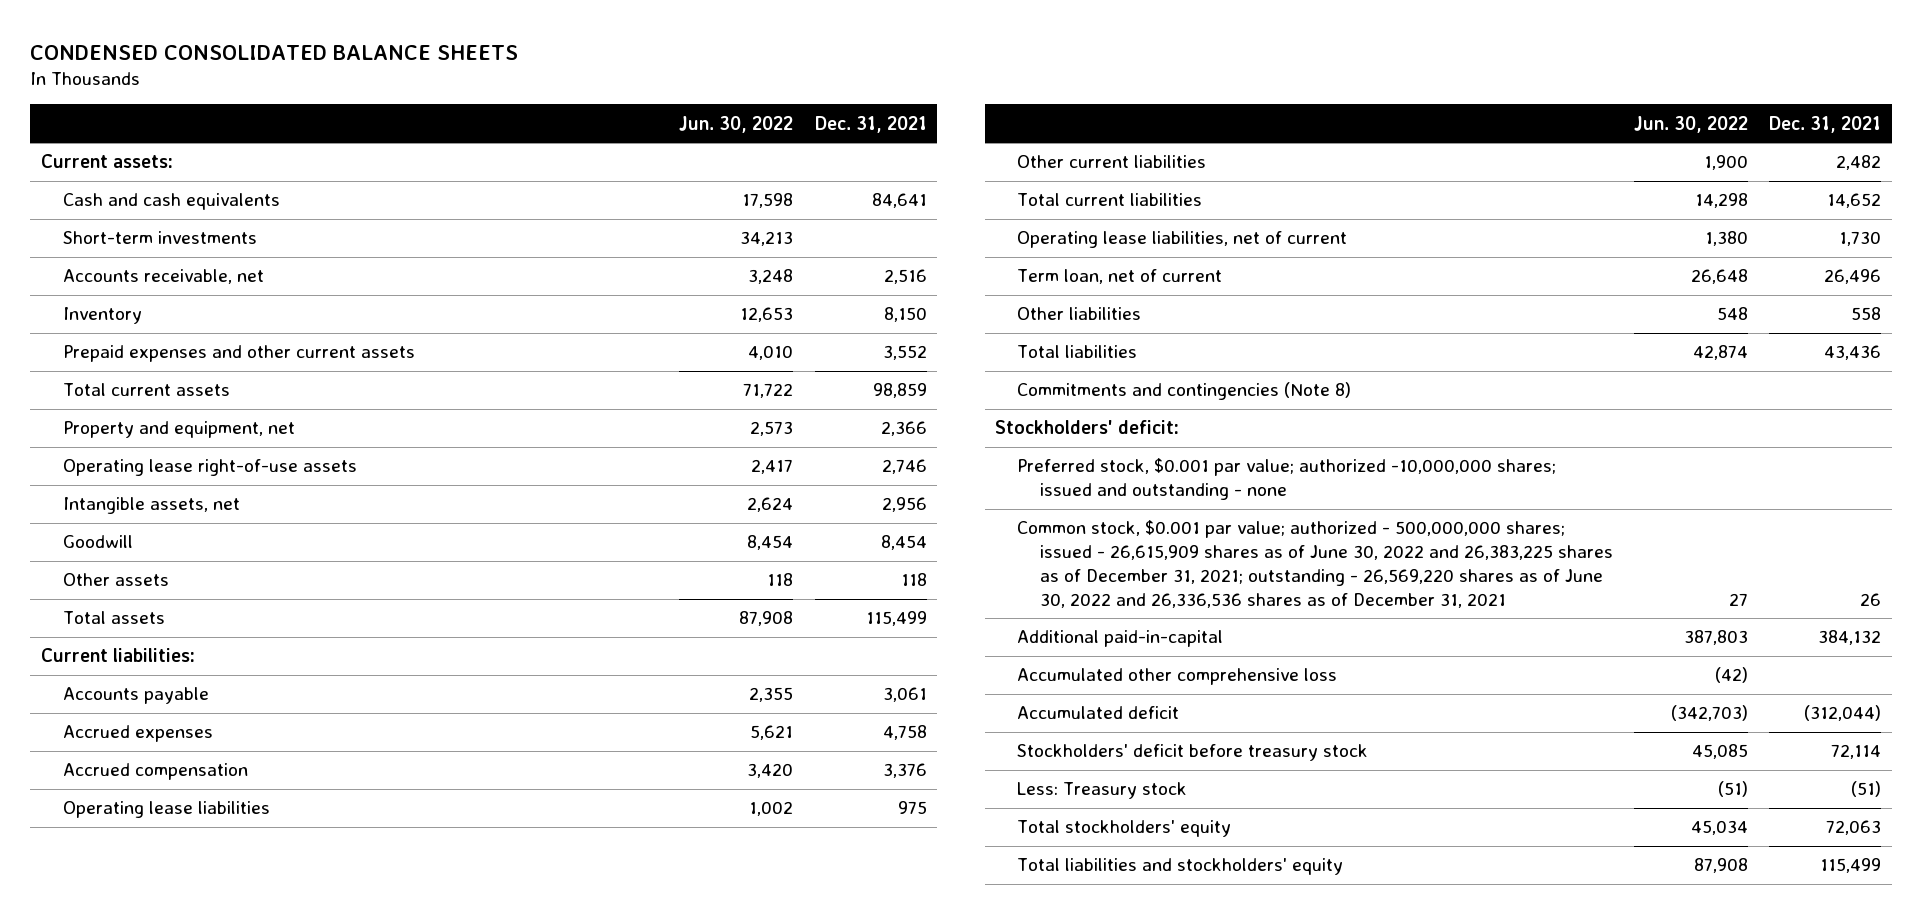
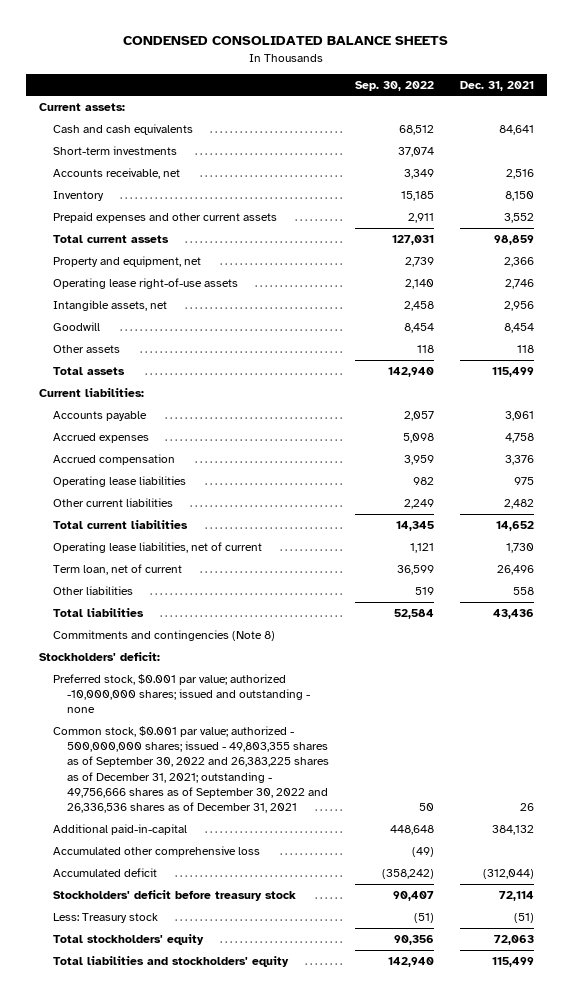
- | Jun. 30, 2022 | Dec. 31, 2021
+ | Sep. 30, 2022 | Dec. 31, 2021
- Common stock, $0.001 par value; authorized - 500,000,000 shares; issued - 26,615,909 shares as of June 30, 2022 and 26,383,225 shares as of December 31, 2021; outstanding - 26,569,220 shares as of June 30, 2022 and 26,336,536 shares as of December 31, 2021 | 27 | 26
+ Common stock, $0.001 par value; authorized - 500,000,000 shares; issued - 49,803,355 shares as of September 30, 2022 and 26,383,225 shares as of December 31, 2021; outstanding - 49,756,666 shares as of September 30, 2022 and 26,336,536 shares as of December 31, 2021 | 50 | 26

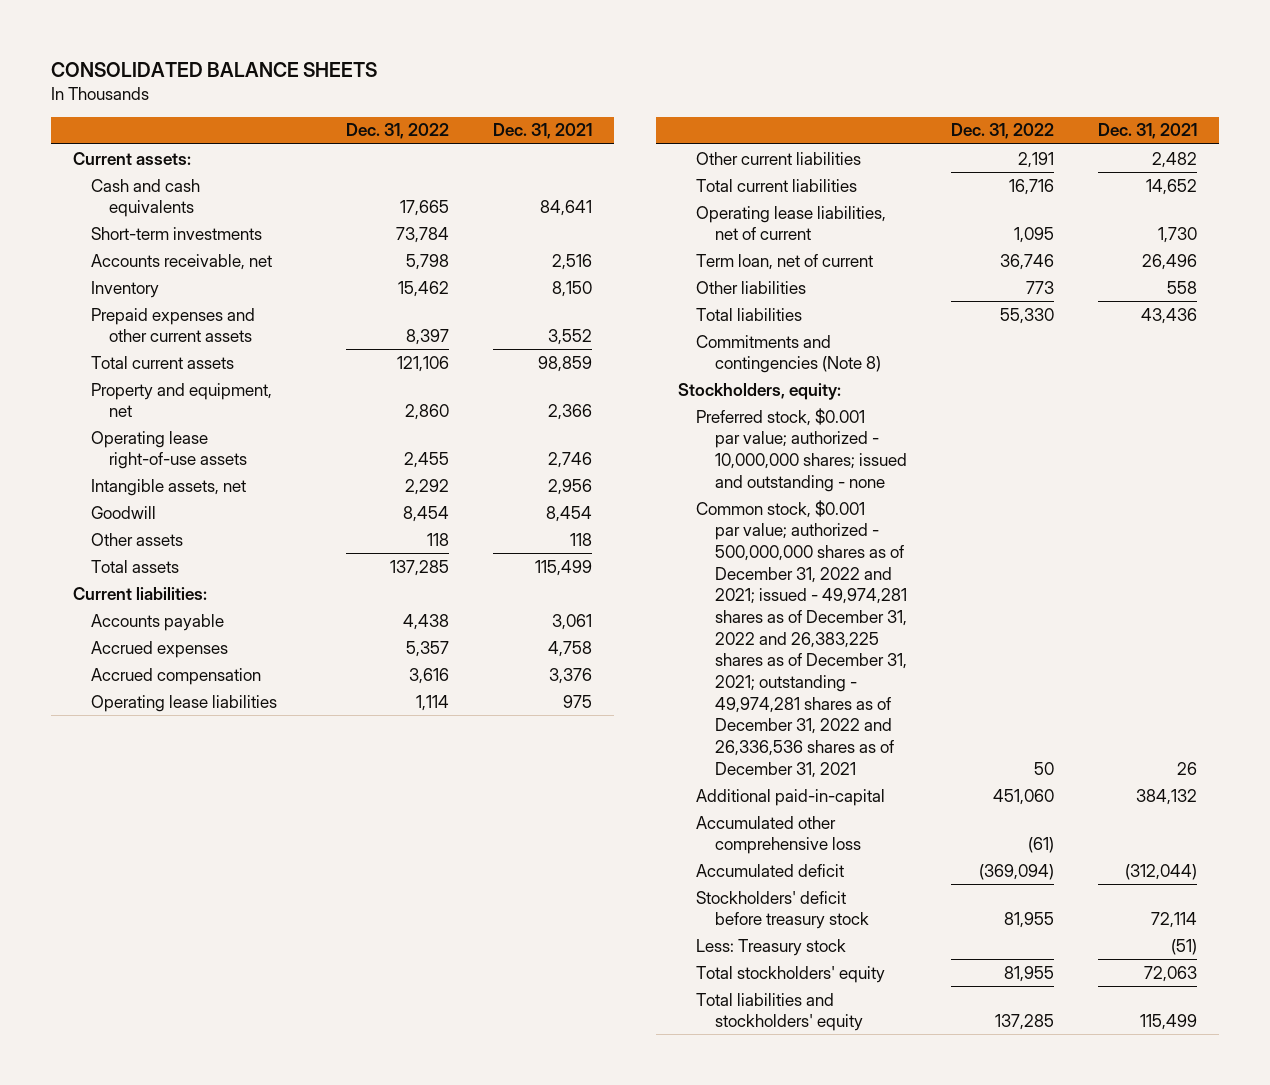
- CONDENSED CONSOLIDATED BALANCE SHEETS
+ CONSOLIDATED BALANCE SHEETS
- | Sep. 30, 2022 | Dec. 31, 2021
+ | Dec. 31, 2022 | Dec. 31, 2021
- Stockholders' deficit:
- Preferred stock, $0.001 par value; authorized -10,000,000 shares; issued and outstanding - none
- Common stock, $0.001 par value; authorized - 500,000,000 shares; issued - 49,803,355 shares as of September 30, 2022 and 26,383,225 shares as of December 31, 2021; outstanding - 49,756,666 shares as of September 30, 2022 and 26,336,536 shares as of December 31, 2021 | 50 | 26
+ Stockholders, equity:
+ Preferred stock, $0.001 par value; authorized - 10,000,000 shares; issued and outstanding - none
+ Common stock, $0.001 par value; authorized - 500,000,000 shares as of December 31, 2022 and 2021; issued - 49,974,281 shares as of December 31, 2022 and 26,383,225 shares as of December 31, 2021; outstanding - 49,974,281 shares as of December 31, 2022 and 26,336,536 shares as of December 31, 2021 | 50 | 26

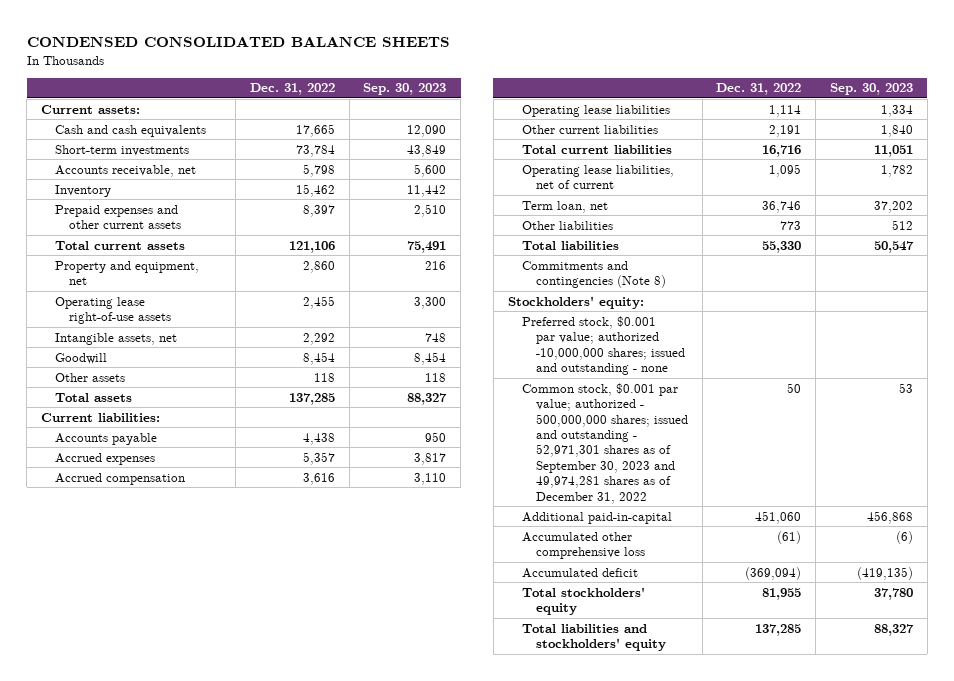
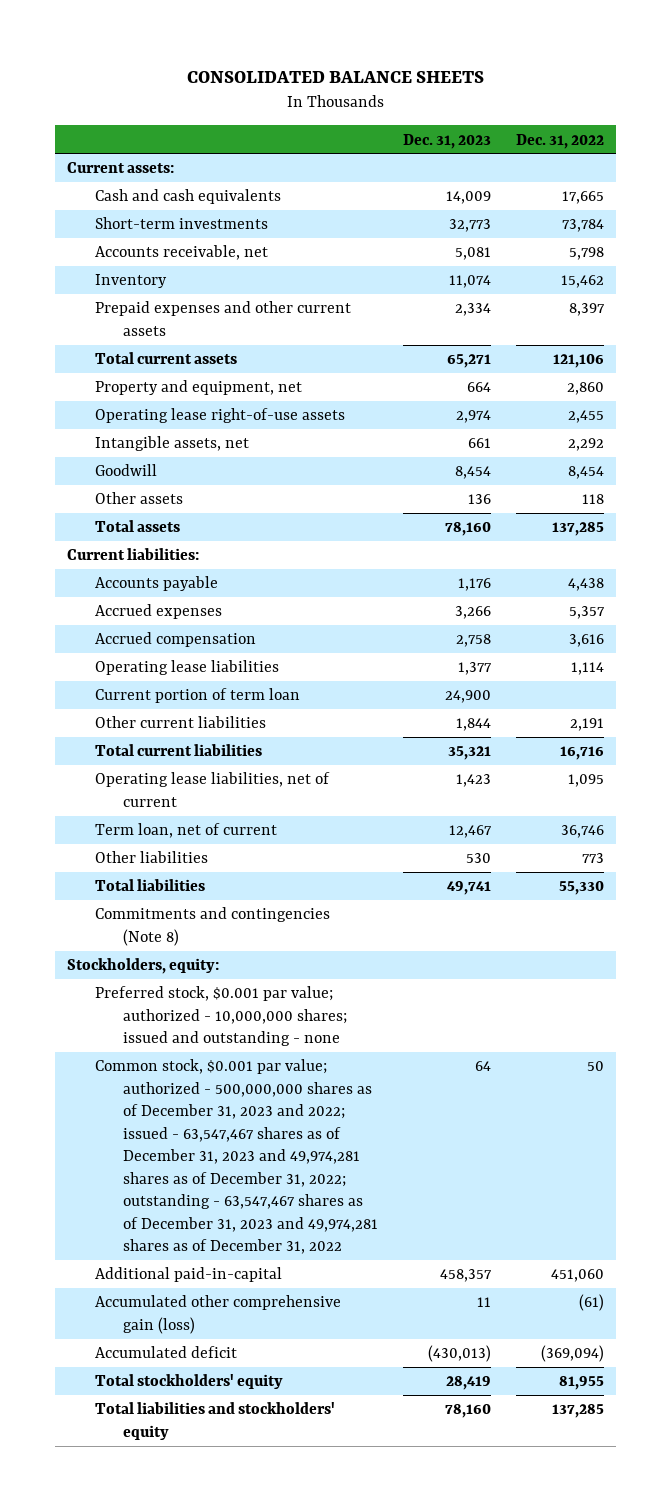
- CONDENSED CONSOLIDATED BALANCE SHEETS
+ CONSOLIDATED BALANCE SHEETS
- | Dec. 31, 2022 | Sep. 30, 2023
+ | Dec. 31, 2023 | Dec. 31, 2022
+ Current portion of term loan | 24,900 |
- Term loan, net | 36,746 | 37,202
+ Term loan, net of current | 12,467 | 36,746
- Stockholders' equity:
- Preferred stock, $0.001 par value; authorized -10,000,000 shares; issued and outstanding - none
- Common stock, $0.001 par value; authorized - 500,000,000 shares; issued and outstanding - 52,971,301 shares as of September 30, 2023 and 49,974,281 shares as of December 31, 2022 | 50 | 53
+ Stockholders, equity:
+ Preferred stock, $0.001 par value; authorized - 10,000,000 shares; issued and outstanding - none
+ Common stock, $0.001 par value; authorized - 500,000,000 shares as of December 31, 2023 and 2022; issued - 63,547,467 shares as of December 31, 2023 and 49,974,281 shares as of December 31, 2022; outstanding - 63,547,467 shares as of December 31, 2023 and 49,974,281 shares as of December 31, 2022 | 64 | 50
- Accumulated other comprehensive loss | (61) | (6)
+ Accumulated other comprehensive gain (loss) | 11 | (61)

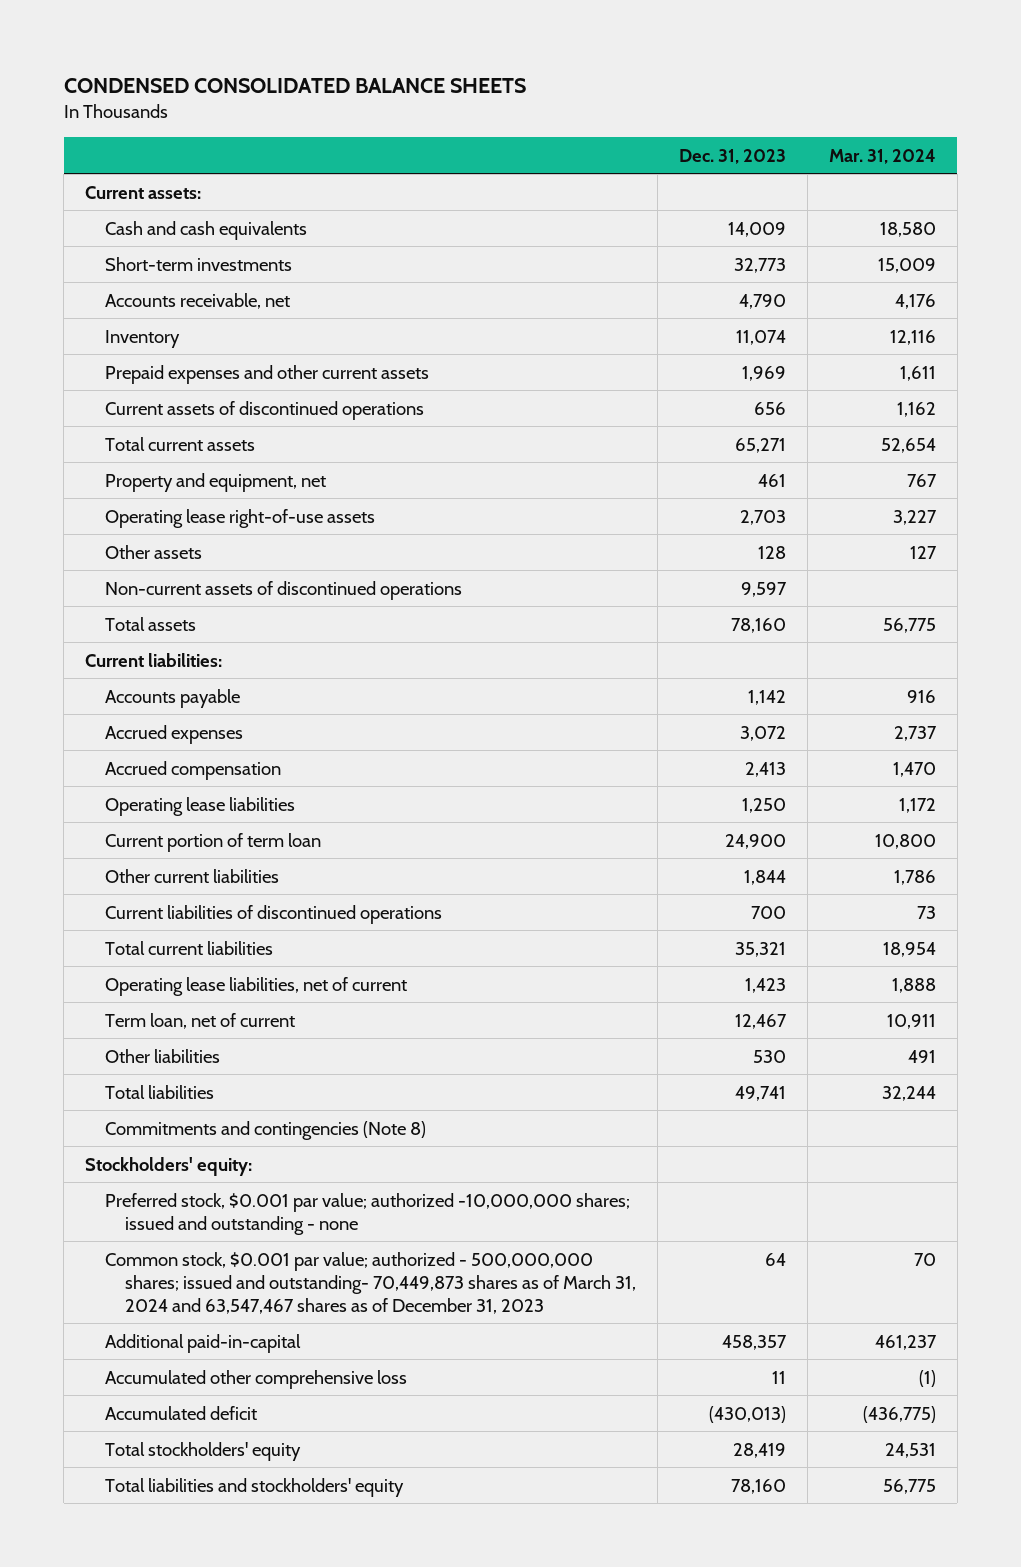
- CONSOLIDATED BALANCE SHEETS
+ CONDENSED CONSOLIDATED BALANCE SHEETS
- | Dec. 31, 2023 | Dec. 31, 2022
+ | Dec. 31, 2023 | Mar. 31, 2024
- Accounts receivable, net | 5,081 | 5,798
+ Accounts receivable, net | 4,790 | 4,176
- Prepaid expenses and other current assets | 2,334 | 8,397
+ Prepaid expenses and other current assets | 1,969 | 1,611
+ Current assets of discontinued operations | 656 | 1,162
- Property and equipment, net | 664 | 2,860
- Operating lease right-of-use assets | 2,974 | 2,455
- Intangible assets, net | 661 | 2,292
- Goodwill | 8,454 | 8,454
- Other assets | 136 | 118
+ Property and equipment, net | 461 | 767
+ Operating lease right-of-use assets | 2,703 | 3,227
+ Other assets | 128 | 127
+ Non-current assets of discontinued operations | 9,597 |
- Accounts payable | 1,176 | 4,438
- Accrued expenses | 3,266 | 5,357
- Accrued compensation | 2,758 | 3,616
- Operating lease liabilities | 1,377 | 1,114
+ Accounts payable | 1,142 | 916
+ Accrued expenses | 3,072 | 2,737
+ Accrued compensation | 2,413 | 1,470
+ Operating lease liabilities | 1,250 | 1,172
+ Current liabilities of discontinued operations | 700 | 73
- Stockholders, equity:
- Preferred stock, $0.001 par value; authorized - 10,000,000 shares; issued and outstanding - none
- Common stock, $0.001 par value; authorized - 500,000,000 shares as of December 31, 2023 and 2022; issued - 63,547,467 shares as of December 31, 2023 and 49,974,281 shares as of December 31, 2022; outstanding - 63,547,467 shares as of December 31, 2023 and 49,974,281 shares as of December 31, 2022 | 64 | 50
+ Stockholders' equity:
+ Preferred stock, $0.001 par value; authorized -10,000,000 shares; issued and outstanding - none
+ Common stock, $0.001 par value; authorized - 500,000,000 shares; issued and outstanding- 70,449,873 shares as of March 31, 2024 and 63,547,467 shares as of December 31, 2023 | 64 | 70
- Accumulated other comprehensive gain (loss) | 11 | (61)
+ Accumulated other comprehensive loss | 11 | (1)

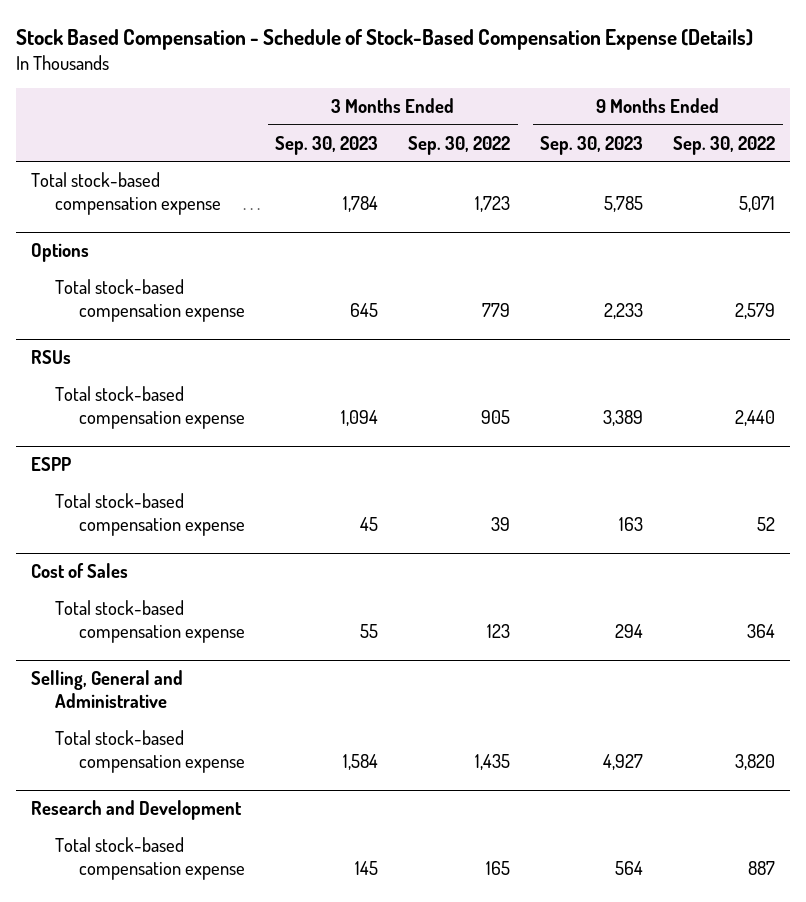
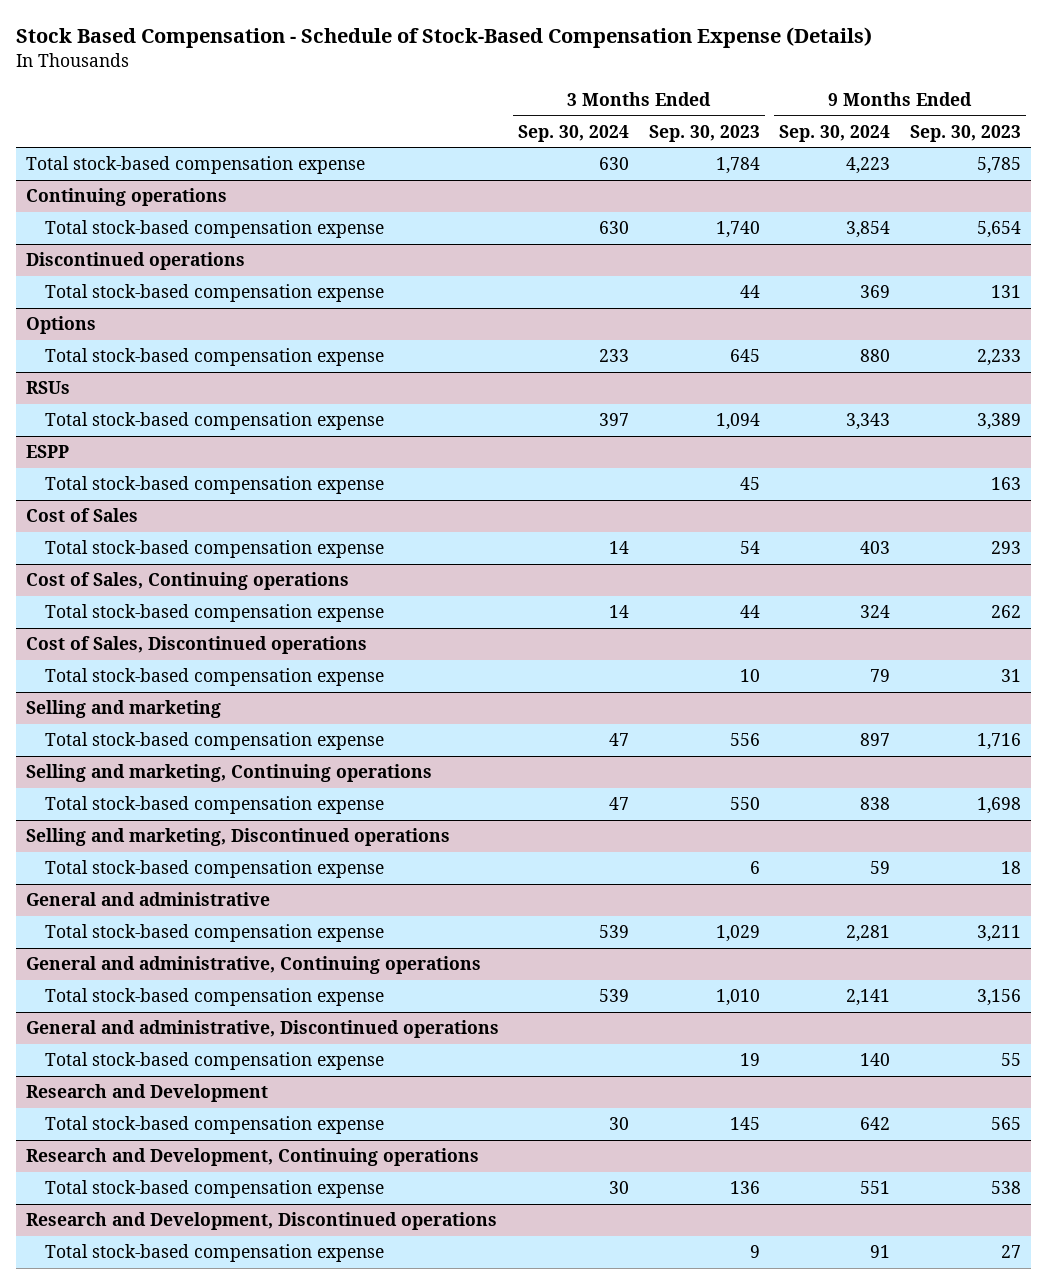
- | 3 Months Ended Sep. 30, 2023 | 3 Months Ended Sep. 30, 2022 | 9 Months Ended Sep. 30, 2023 | 9 Months Ended Sep. 30, 2022
+ | 3 Months Ended Sep. 30, 2024 | 3 Months Ended Sep. 30, 2023 | 9 Months Ended Sep. 30, 2024 | 9 Months Ended Sep. 30, 2023
+ Continuing operations
+ Total stock-based compensation expense | 630 | 1,740 | 3,854 | 5,654
+ Discontinued operations
+ Total stock-based compensation expense | | 44 | 369 | 131
@ Cost of Sales
- Total stock-based compensation expense | 55 | 123 | 294 | 364
- Selling, General and Administrative
- Total stock-based compensation expense | 1,584 | 1,435 | 4,927 | 3,820
@ Cost of Sales
+ Total stock-based compensation expense | 14 | 54 | 403 | 293
+ Cost of Sales, Continuing operations
+ Total stock-based compensation expense | 14 | 44 | 324 | 262
+ Cost of Sales, Discontinued operations
+ Total stock-based compensation expense | | 10 | 79 | 31
+ Selling and marketing
+ Total stock-based compensation expense | 47 | 556 | 897 | 1,716
+ Selling and marketing, Continuing operations
+ Total stock-based compensation expense | 47 | 550 | 838 | 1,698
+ Selling and marketing, Discontinued operations
+ Total stock-based compensation expense | | 6 | 59 | 18
+ General and administrative
+ Total stock-based compensation expense | 539 | 1,029 | 2,281 | 3,211
+ General and administrative, Continuing operations
+ Total stock-based compensation expense | 539 | 1,010 | 2,141 | 3,156
+ General and administrative, Discontinued operations
+ Total stock-based compensation expense | | 19 | 140 | 55
@ Research and Development
- Total stock-based compensation expense | 145 | 165 | 564 | 887
+ Total stock-based compensation expense | 30 | 145 | 642 | 565
+ Research and Development, Continuing operations
+ Total stock-based compensation expense | 30 | 136 | 551 | 538
+ Research and Development, Discontinued operations
+ Total stock-based compensation expense | | 9 | 91 | 27

